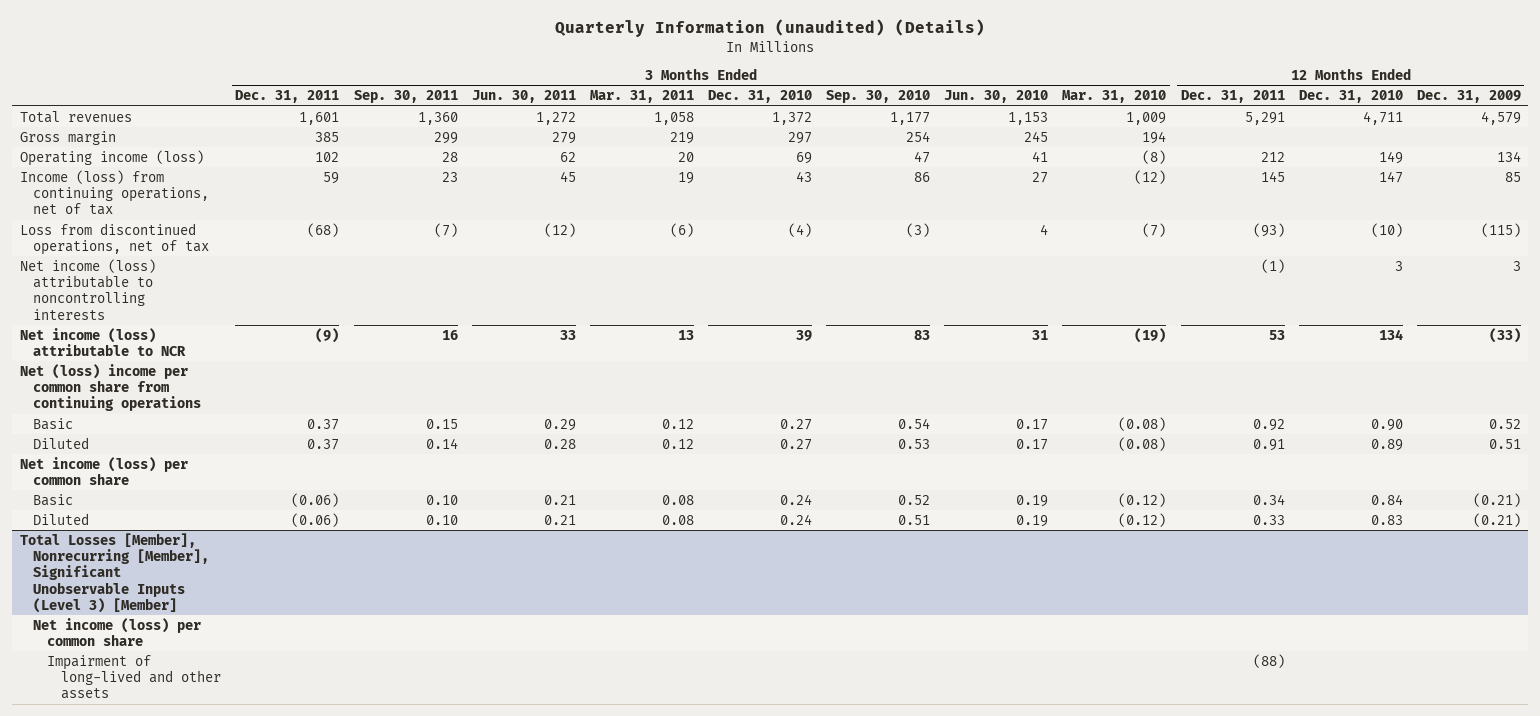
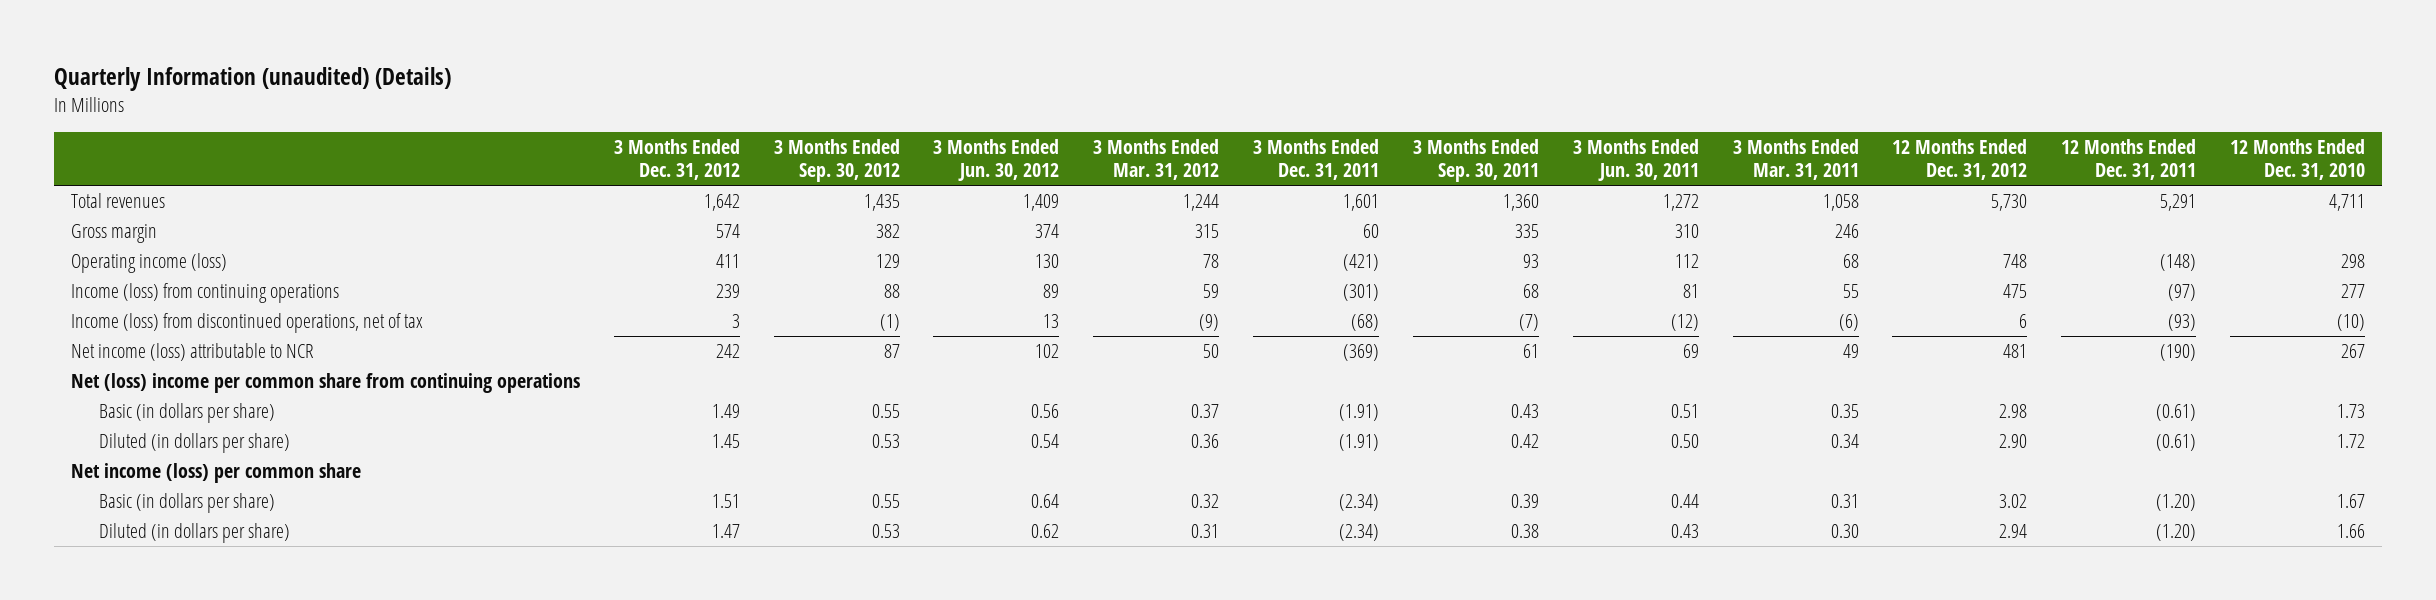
- | 3 Months Ended Dec. 31, 2011 | 3 Months Ended Sep. 30, 2011 | 3 Months Ended Jun. 30, 2011 | 3 Months Ended Mar. 31, 2011 | 3 Months Ended Dec. 31, 2010 | 3 Months Ended Sep. 30, 2010 | 3 Months Ended Jun. 30, 2010 | 3 Months Ended Mar. 31, 2010 | 12 Months Ended Dec. 31, 2011 | 12 Months Ended Dec. 31, 2010 | 12 Months Ended Dec. 31, 2009
+ | 3 Months Ended Dec. 31, 2012 | 3 Months Ended Sep. 30, 2012 | 3 Months Ended Jun. 30, 2012 | 3 Months Ended Mar. 31, 2012 | 3 Months Ended Dec. 31, 2011 | 3 Months Ended Sep. 30, 2011 | 3 Months Ended Jun. 30, 2011 | 3 Months Ended Mar. 31, 2011 | 12 Months Ended Dec. 31, 2012 | 12 Months Ended Dec. 31, 2011 | 12 Months Ended Dec. 31, 2010
- Gross margin | 385 | 299 | 279 | 219 | 297 | 254 | 245 | 194 | | |
- Operating income (loss) | 102 | 28 | 62 | 20 | 69 | 47 | 41 | (8) | 212 | 149 | 134
- Income (loss) from continuing operations, net of tax | 59 | 23 | 45 | 19 | 43 | 86 | 27 | (12) | 145 | 147 | 85
- Loss from discontinued operations, net of tax | (68) | (7) | (12) | (6) | (4) | (3) | 4 | (7) | (93) | (10) | (115)
- Net income (loss) attributable to noncontrolling interests | | | | | | | | | (1) | 3 | 3
- Net income (loss) attributable to NCR | (9) | 16 | 33 | 13 | 39 | 83 | 31 | (19) | 53 | 134 | (33)
+ Gross margin | 574 | 382 | 374 | 315 | 60 | 335 | 310 | 246 | | |
+ Operating income (loss) | 411 | 129 | 130 | 78 | (421) | 93 | 112 | 68 | 748 | (148) | 298
+ Income (loss) from continuing operations | 239 | 88 | 89 | 59 | (301) | 68 | 81 | 55 | 475 | (97) | 277
+ Income (loss) from discontinued operations, net of tax | 3 | (1) | 13 | (9) | (68) | (7) | (12) | (6) | 6 | (93) | (10)
+ Net income (loss) attributable to NCR | 242 | 87 | 102 | 50 | (369) | 61 | 69 | 49 | 481 | (190) | 267
- Basic | 0.37 | 0.15 | 0.29 | 0.12 | 0.27 | 0.54 | 0.17 | (0.08) | 0.92 | 0.90 | 0.52
- Diluted | 0.37 | 0.14 | 0.28 | 0.12 | 0.27 | 0.53 | 0.17 | (0.08) | 0.91 | 0.89 | 0.51
- Net income (loss) per common share
- Basic | (0.06) | 0.10 | 0.21 | 0.08 | 0.24 | 0.52 | 0.19 | (0.12) | 0.34 | 0.84 | (0.21)
- Diluted | (0.06) | 0.10 | 0.21 | 0.08 | 0.24 | 0.51 | 0.19 | (0.12) | 0.33 | 0.83 | (0.21)
- Total Losses [Member], Nonrecurring [Member], Significant Unobservable Inputs (Level 3) [Member]
+ Basic (in dollars per share) | 1.49 | 0.55 | 0.56 | 0.37 | (1.91) | 0.43 | 0.51 | 0.35 | 2.98 | (0.61) | 1.73
+ Diluted (in dollars per share) | 1.45 | 0.53 | 0.54 | 0.36 | (1.91) | 0.42 | 0.50 | 0.34 | 2.90 | (0.61) | 1.72
- Impairment of long-lived and other assets | | | | | | | | | (88) | |
+ Basic (in dollars per share) | 1.51 | 0.55 | 0.64 | 0.32 | (2.34) | 0.39 | 0.44 | 0.31 | 3.02 | (1.20) | 1.67
+ Diluted (in dollars per share) | 1.47 | 0.53 | 0.62 | 0.31 | (2.34) | 0.38 | 0.43 | 0.30 | 2.94 | (1.20) | 1.66

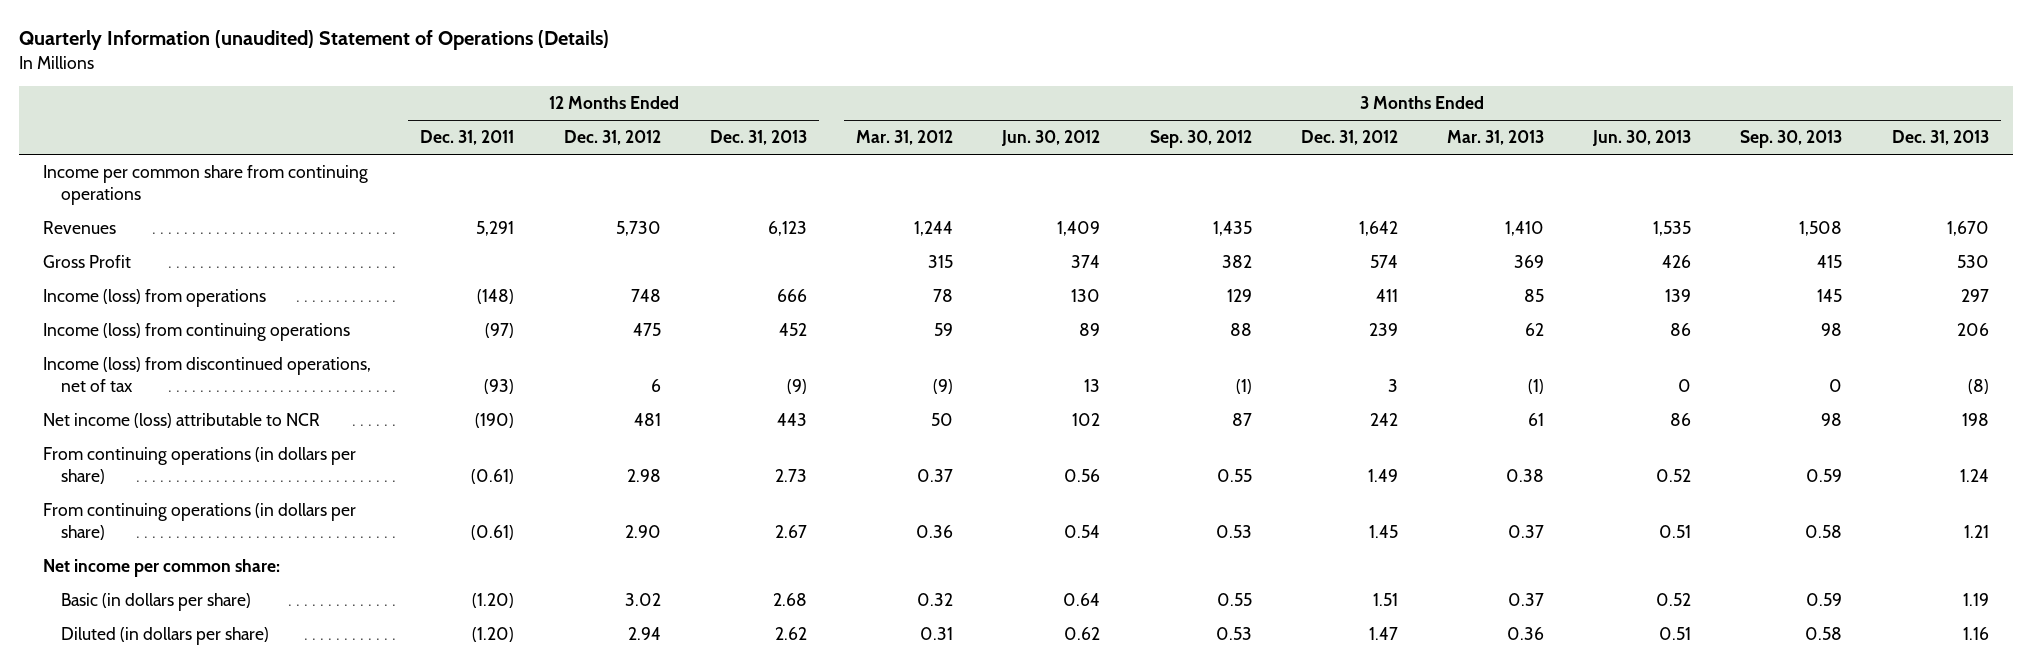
- Quarterly Information (unaudited) (Details)
+ Quarterly Information (unaudited) Statement of Operations (Details)
- | 3 Months Ended Dec. 31, 2012 | 3 Months Ended Sep. 30, 2012 | 3 Months Ended Jun. 30, 2012 | 3 Months Ended Mar. 31, 2012 | 3 Months Ended Dec. 31, 2011 | 3 Months Ended Sep. 30, 2011 | 3 Months Ended Jun. 30, 2011 | 3 Months Ended Mar. 31, 2011 | 12 Months Ended Dec. 31, 2012 | 12 Months Ended Dec. 31, 2011 | 12 Months Ended Dec. 31, 2010
+ | 12 Months Ended Dec. 31, 2011 | 12 Months Ended Dec. 31, 2012 | 12 Months Ended Dec. 31, 2013 | 3 Months Ended Mar. 31, 2012 | 3 Months Ended Jun. 30, 2012 | 3 Months Ended Sep. 30, 2012 | 3 Months Ended Dec. 31, 2012 | 3 Months Ended Mar. 31, 2013 | 3 Months Ended Jun. 30, 2013 | 3 Months Ended Sep. 30, 2013 | 3 Months Ended Dec. 31, 2013
- Total revenues | 1,642 | 1,435 | 1,409 | 1,244 | 1,601 | 1,360 | 1,272 | 1,058 | 5,730 | 5,291 | 4,711
- Gross margin | 574 | 382 | 374 | 315 | 60 | 335 | 310 | 246 | | |
- Operating income (loss) | 411 | 129 | 130 | 78 | (421) | 93 | 112 | 68 | 748 | (148) | 298
+ Income per common share from continuing operations
+ Revenues | 5,291 | 5,730 | 6,123 | 1,244 | 1,409 | 1,435 | 1,642 | 1,410 | 1,535 | 1,508 | 1,670
+ Gross Profit | | | | 315 | 374 | 382 | 574 | 369 | 426 | 415 | 530
+ Income (loss) from operations | (148) | 748 | 666 | 78 | 130 | 129 | 411 | 85 | 139 | 145 | 297
- Net (loss) income per common share from continuing operations
- Basic (in dollars per share) | 1.49 | 0.55 | 0.56 | 0.37 | (1.91) | 0.43 | 0.51 | 0.35 | 2.98 | (0.61) | 1.73
- Diluted (in dollars per share) | 1.45 | 0.53 | 0.54 | 0.36 | (1.91) | 0.42 | 0.50 | 0.34 | 2.90 | (0.61) | 1.72
- Net income (loss) per common share
+ From continuing operations (in dollars per share) | (0.61) | 2.98 | 2.73 | 0.37 | 0.56 | 0.55 | 1.49 | 0.38 | 0.52 | 0.59 | 1.24
+ From continuing operations (in dollars per share) | (0.61) | 2.90 | 2.67 | 0.36 | 0.54 | 0.53 | 1.45 | 0.37 | 0.51 | 0.58 | 1.21
+ Net income per common share:

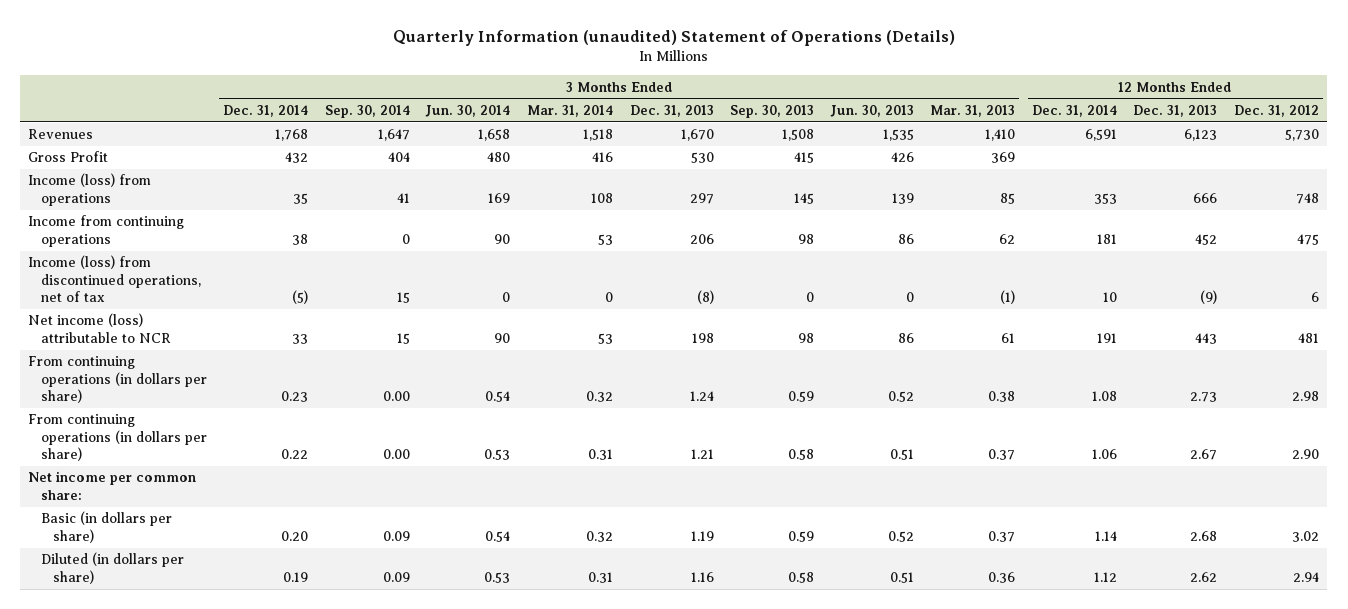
- | 12 Months Ended Dec. 31, 2011 | 12 Months Ended Dec. 31, 2012 | 12 Months Ended Dec. 31, 2013 | 3 Months Ended Mar. 31, 2012 | 3 Months Ended Jun. 30, 2012 | 3 Months Ended Sep. 30, 2012 | 3 Months Ended Dec. 31, 2012 | 3 Months Ended Mar. 31, 2013 | 3 Months Ended Jun. 30, 2013 | 3 Months Ended Sep. 30, 2013 | 3 Months Ended Dec. 31, 2013
+ | 3 Months Ended Dec. 31, 2014 | 3 Months Ended Sep. 30, 2014 | 3 Months Ended Jun. 30, 2014 | 3 Months Ended Mar. 31, 2014 | 3 Months Ended Dec. 31, 2013 | 3 Months Ended Sep. 30, 2013 | 3 Months Ended Jun. 30, 2013 | 3 Months Ended Mar. 31, 2013 | 12 Months Ended Dec. 31, 2014 | 12 Months Ended Dec. 31, 2013 | 12 Months Ended Dec. 31, 2012
- Income per common share from continuing operations
- Income (loss) from continuing operations | (97) | 475 | 452 | 59 | 89 | 88 | 239 | 62 | 86 | 98 | 206
+ Income from continuing operations | 38 | 0 | 90 | 53 | 206 | 98 | 86 | 62 | 181 | 452 | 475

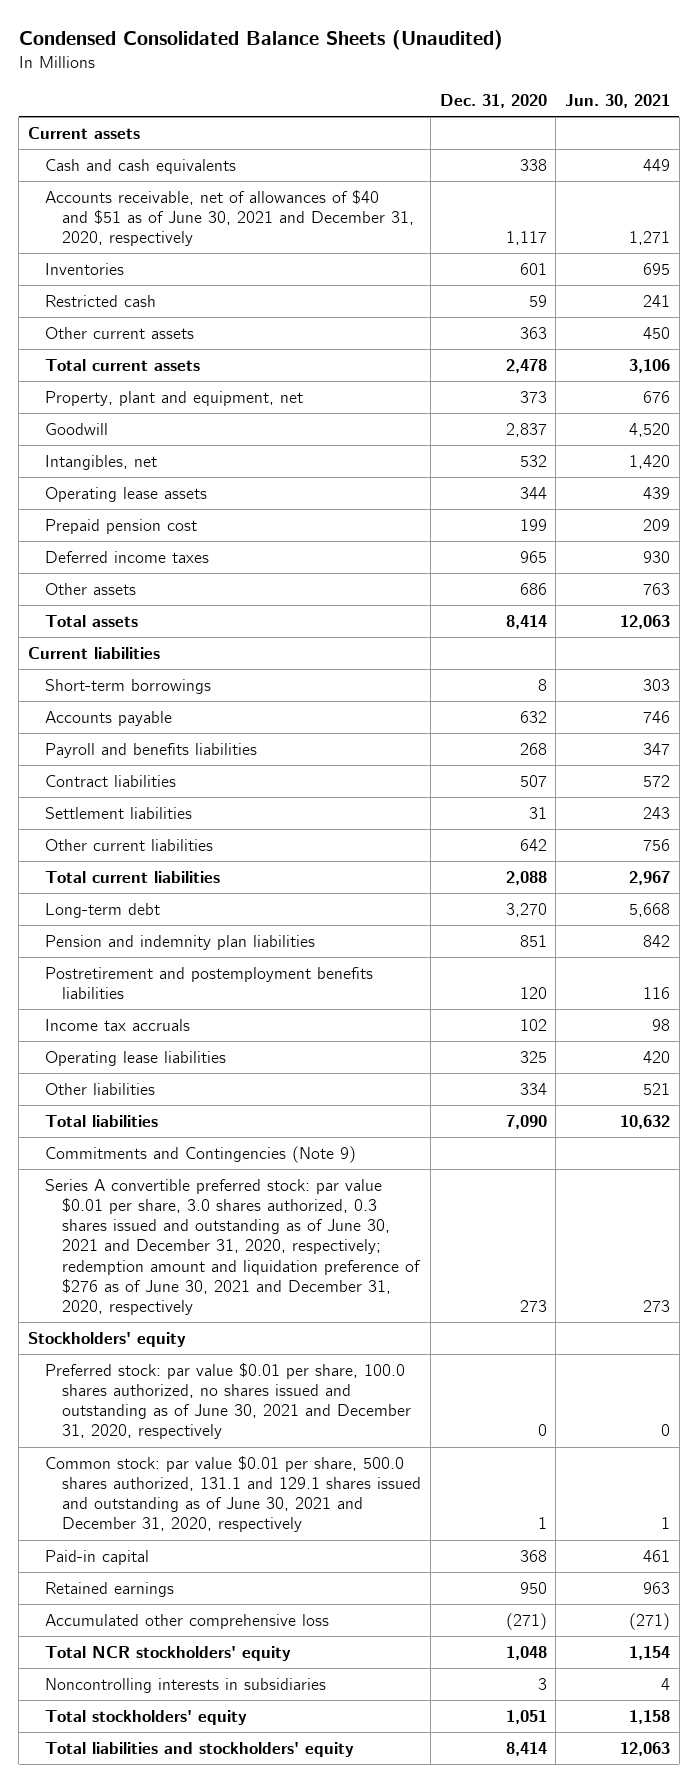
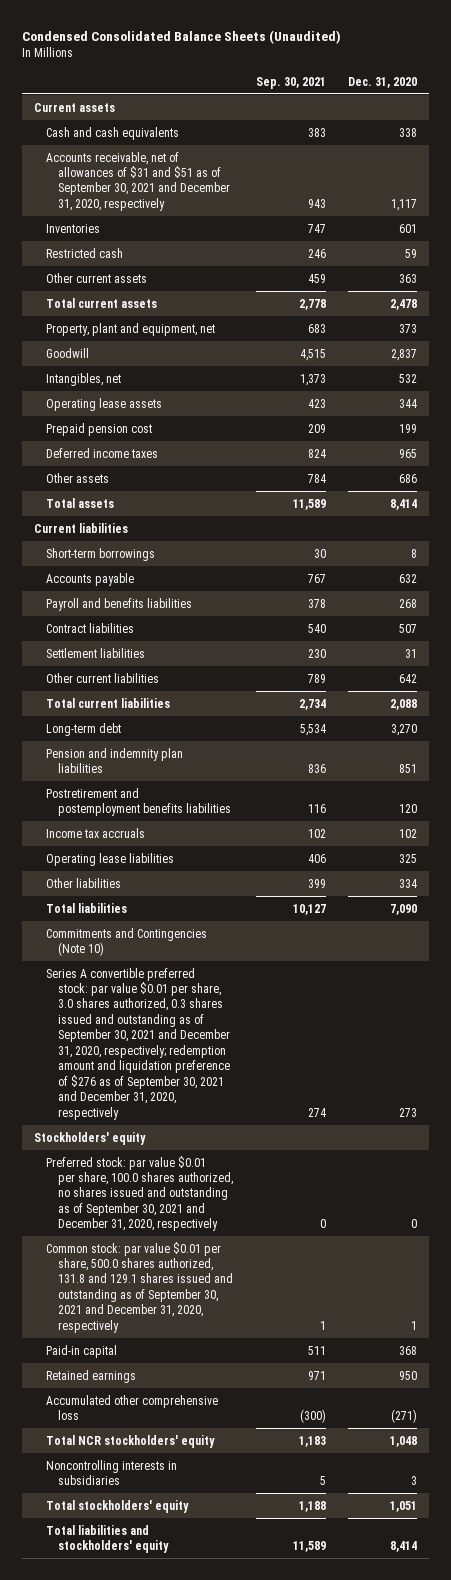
- | Dec. 31, 2020 | Jun. 30, 2021
+ | Sep. 30, 2021 | Dec. 31, 2020
- Accounts receivable, net of allowances of $40 and $51 as of June 30, 2021 and December 31, 2020, respectively | 1,117 | 1,271
+ Accounts receivable, net of allowances of $31 and $51 as of September 30, 2021 and December 31, 2020, respectively | 943 | 1,117
- Commitments and Contingencies (Note 9)
- Series A convertible preferred stock: par value $0.01 per share, 3.0 shares authorized, 0.3 shares issued and outstanding as of June 30, 2021 and December 31, 2020, respectively; redemption amount and liquidation preference of $276 as of June 30, 2021 and December 31, 2020, respectively | 273 | 273
+ Commitments and Contingencies (Note 10)
+ Series A convertible preferred stock: par value $0.01 per share, 3.0 shares authorized, 0.3 shares issued and outstanding as of September 30, 2021 and December 31, 2020, respectively; redemption amount and liquidation preference of $276 as of September 30, 2021 and December 31, 2020, respectively | 274 | 273
- Preferred stock: par value $0.01 per share, 100.0 shares authorized, no shares issued and outstanding as of June 30, 2021 and December 31, 2020, respectively | 0 | 0
- Common stock: par value $0.01 per share, 500.0 shares authorized, 131.1 and 129.1 shares issued and outstanding as of June 30, 2021 and December 31, 2020, respectively | 1 | 1
+ Preferred stock: par value $0.01 per share, 100.0 shares authorized, no shares issued and outstanding as of September 30, 2021 and December 31, 2020, respectively | 0 | 0
+ Common stock: par value $0.01 per share, 500.0 shares authorized, 131.8 and 129.1 shares issued and outstanding as of September 30, 2021 and December 31, 2020, respectively | 1 | 1

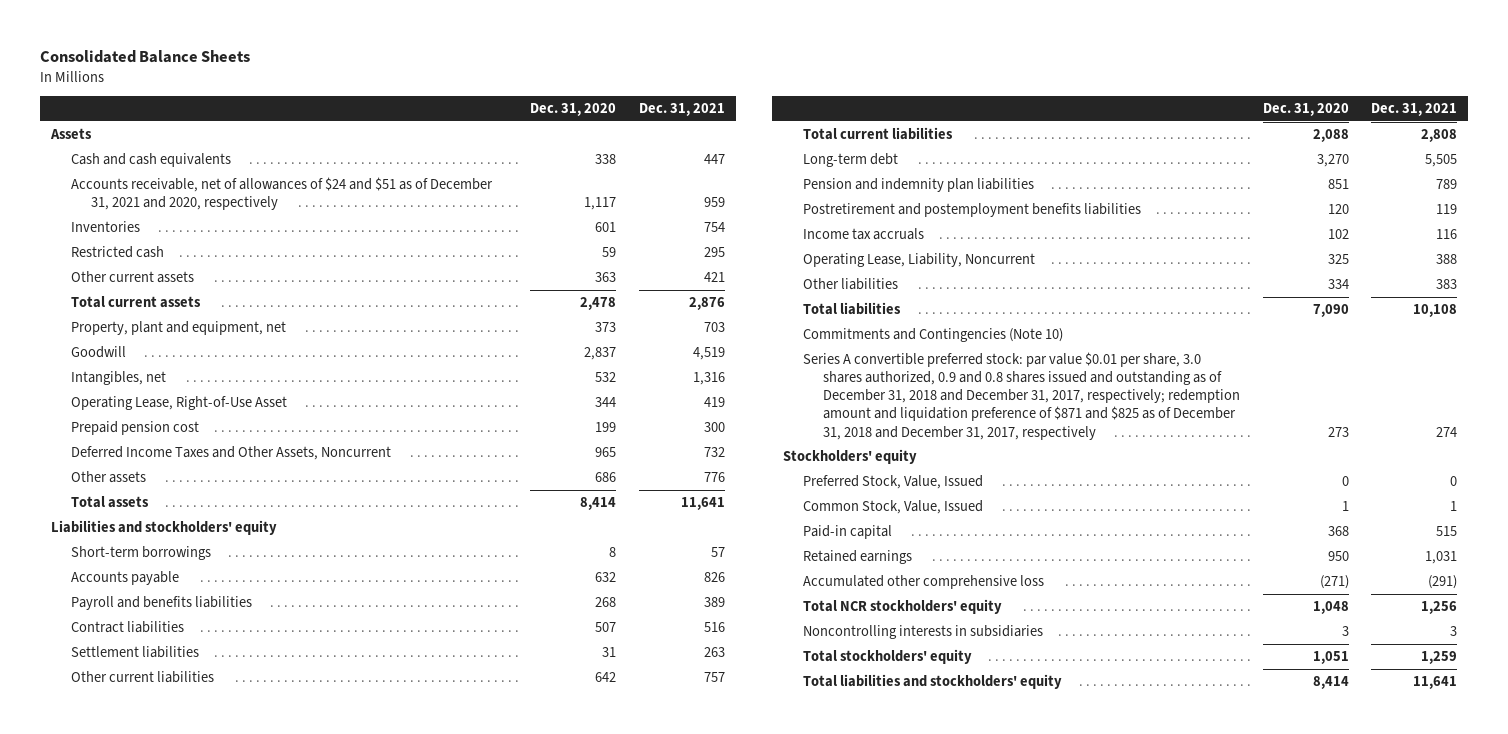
- Condensed Consolidated Balance Sheets (Unaudited)
+ Consolidated Balance Sheets
- | Sep. 30, 2021 | Dec. 31, 2020
+ | Dec. 31, 2020 | Dec. 31, 2021
- Current assets
+ Assets
- Accounts receivable, net of allowances of $31 and $51 as of September 30, 2021 and December 31, 2020, respectively | 943 | 1,117
+ Accounts receivable, net of allowances of $24 and $51 as of December 31, 2021 and 2020, respectively | 1,117 | 959
- Operating lease assets | 423 | 344
+ Operating Lease, Right-of-Use Asset | 344 | 419
- Deferred income taxes | 824 | 965
+ Deferred Income Taxes and Other Assets, Noncurrent | 965 | 732
- Current liabilities
+ Liabilities and stockholders' equity
- Operating lease liabilities | 406 | 325
+ Operating Lease, Liability, Noncurrent | 325 | 388
- Series A convertible preferred stock: par value $0.01 per share, 3.0 shares authorized, 0.3 shares issued and outstanding as of September 30, 2021 and December 31, 2020, respectively; redemption amount and liquidation preference of $276 as of September 30, 2021 and December 31, 2020, respectively | 274 | 273
+ Series A convertible preferred stock: par value $0.01 per share, 3.0 shares authorized, 0.9 and 0.8 shares issued and outstanding as of December 31, 2018 and December 31, 2017, respectively; redemption amount and liquidation preference of $871 and $825 as of December 31, 2018 and December 31, 2017, respectively | 273 | 274
- Preferred stock: par value $0.01 per share, 100.0 shares authorized, no shares issued and outstanding as of September 30, 2021 and December 31, 2020, respectively | 0 | 0
- Common stock: par value $0.01 per share, 500.0 shares authorized, 131.8 and 129.1 shares issued and outstanding as of September 30, 2021 and December 31, 2020, respectively | 1 | 1
+ Preferred Stock, Value, Issued | 0 | 0
+ Common Stock, Value, Issued | 1 | 1

